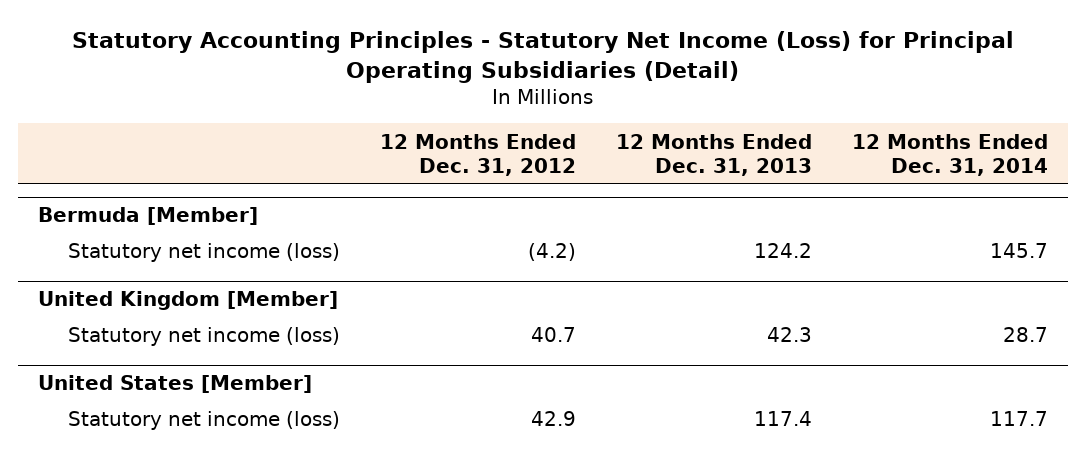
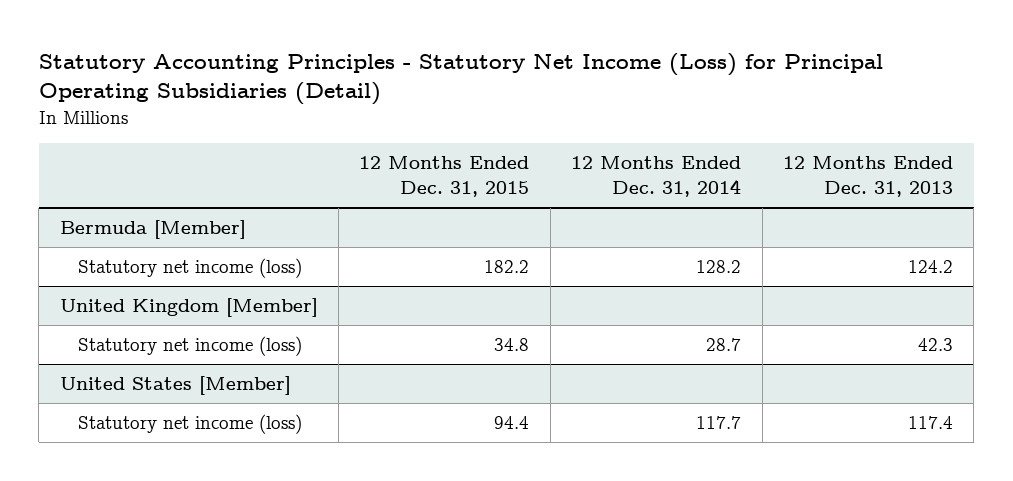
- | 12 Months Ended Dec. 31, 2012 | 12 Months Ended Dec. 31, 2013 | 12 Months Ended Dec. 31, 2014
+ | 12 Months Ended Dec. 31, 2015 | 12 Months Ended Dec. 31, 2014 | 12 Months Ended Dec. 31, 2013
@ Bermuda [Member]
- Statutory net income (loss) | (4.2) | 124.2 | 145.7
+ Statutory net income (loss) | 182.2 | 128.2 | 124.2

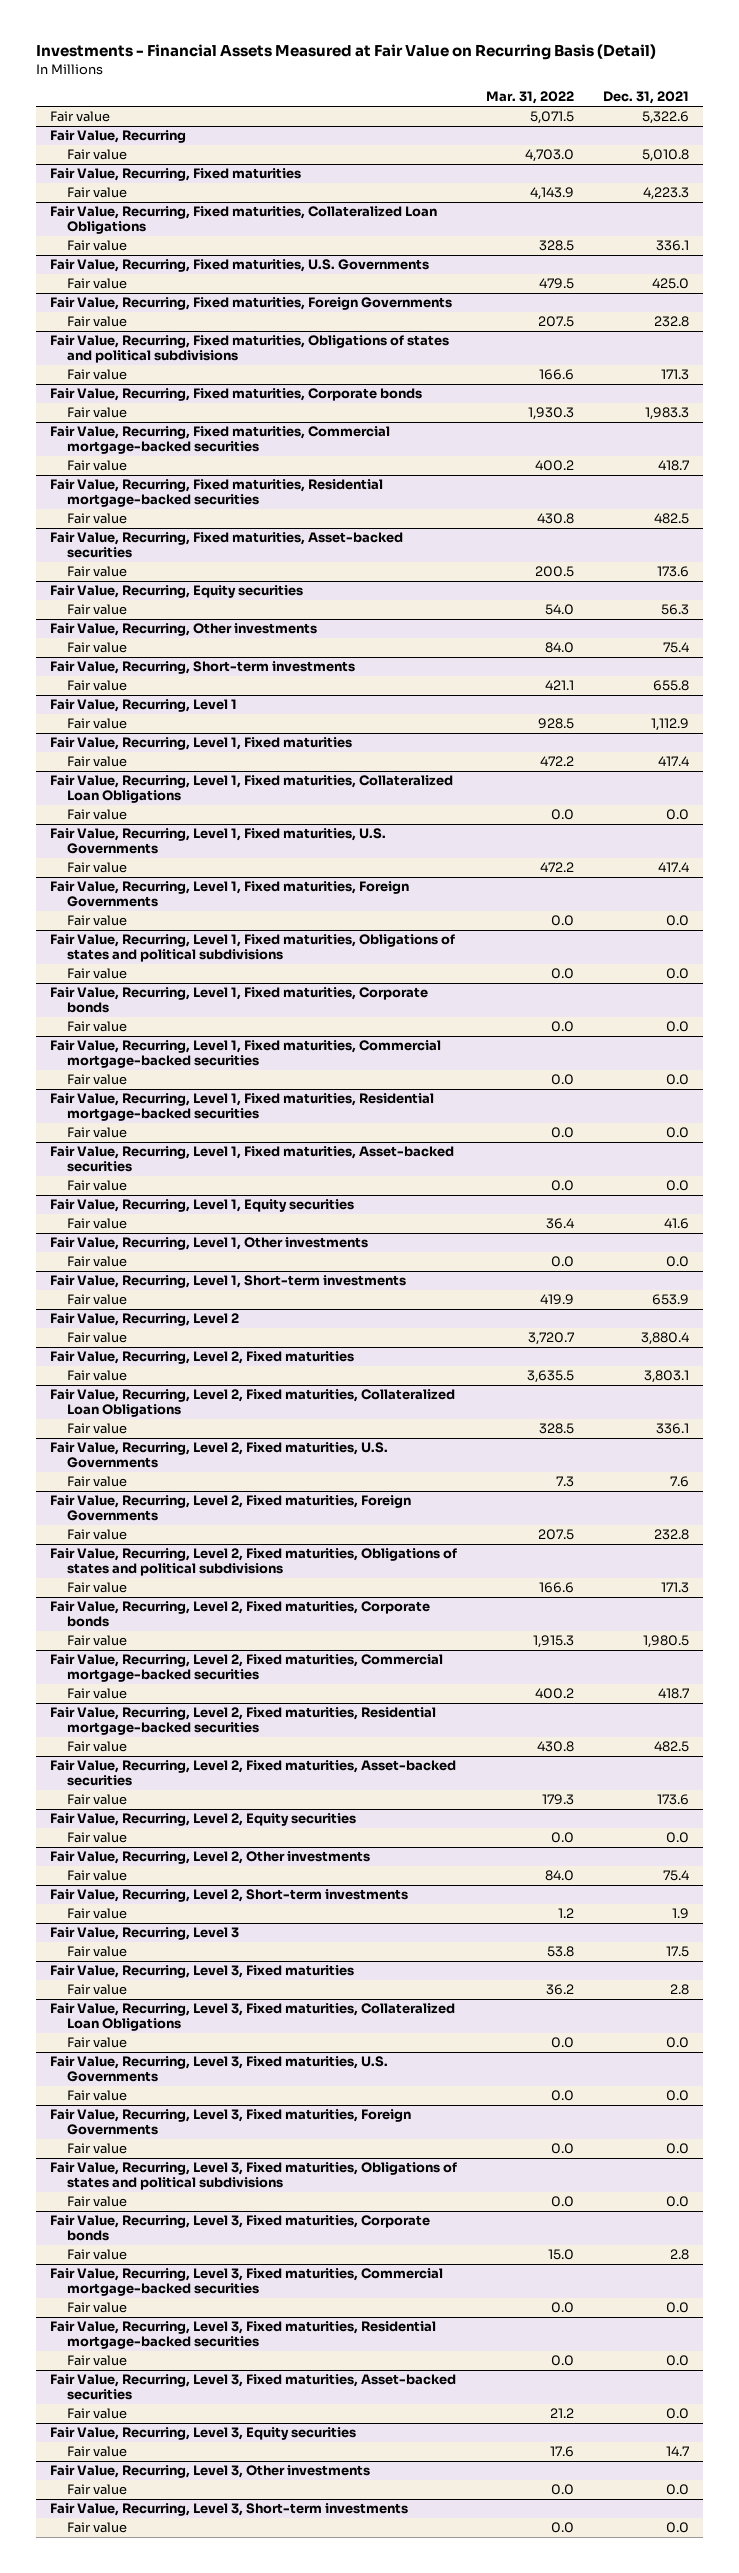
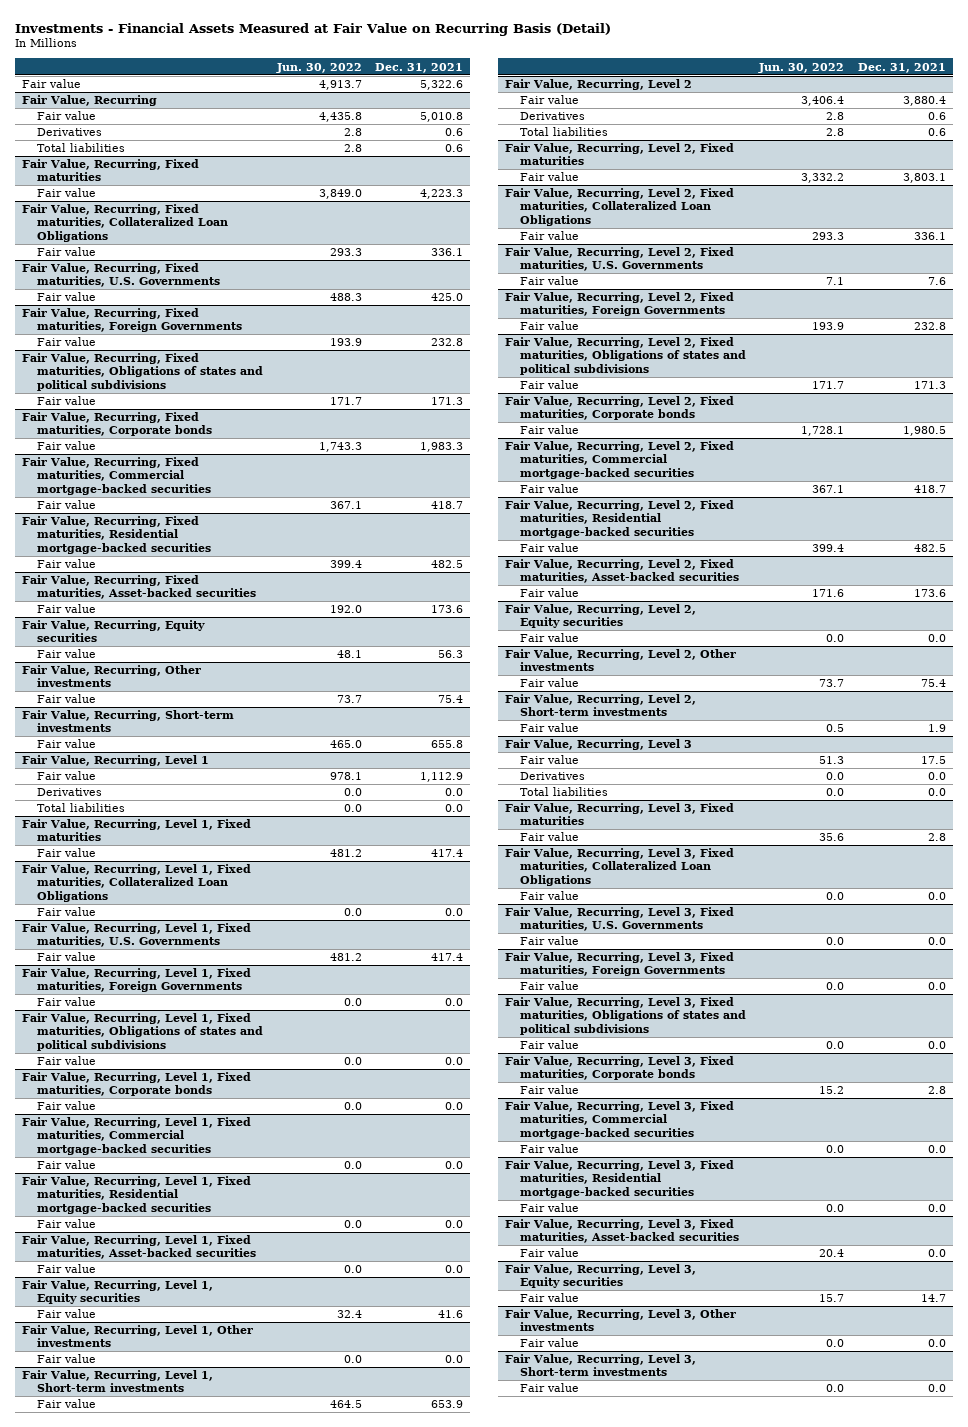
- | Mar. 31, 2022 | Dec. 31, 2021
+ | Jun. 30, 2022 | Dec. 31, 2021
@ Fair Value, Recurring
+ Derivatives | 2.8 | 0.6
+ Total liabilities | 2.8 | 0.6
@ Fair Value, Recurring, Level 1
+ Derivatives | 0.0 | 0.0
+ Total liabilities | 0.0 | 0.0
@ Fair Value, Recurring, Level 2
+ Derivatives | 2.8 | 0.6
+ Total liabilities | 2.8 | 0.6
@ Fair Value, Recurring, Level 3
+ Derivatives | 0.0 | 0.0
+ Total liabilities | 0.0 | 0.0

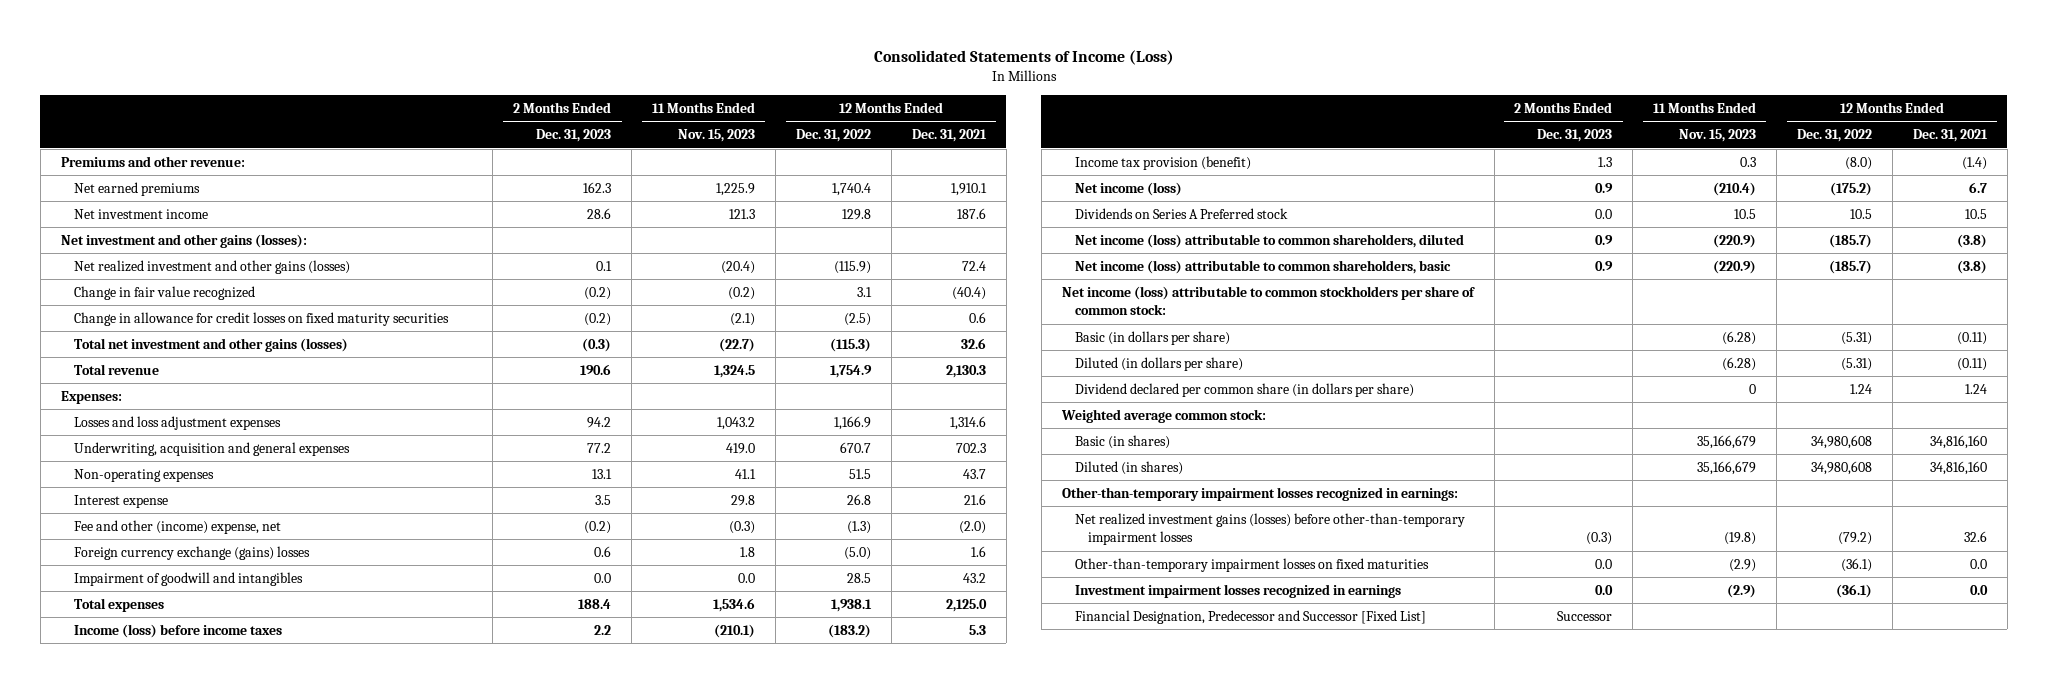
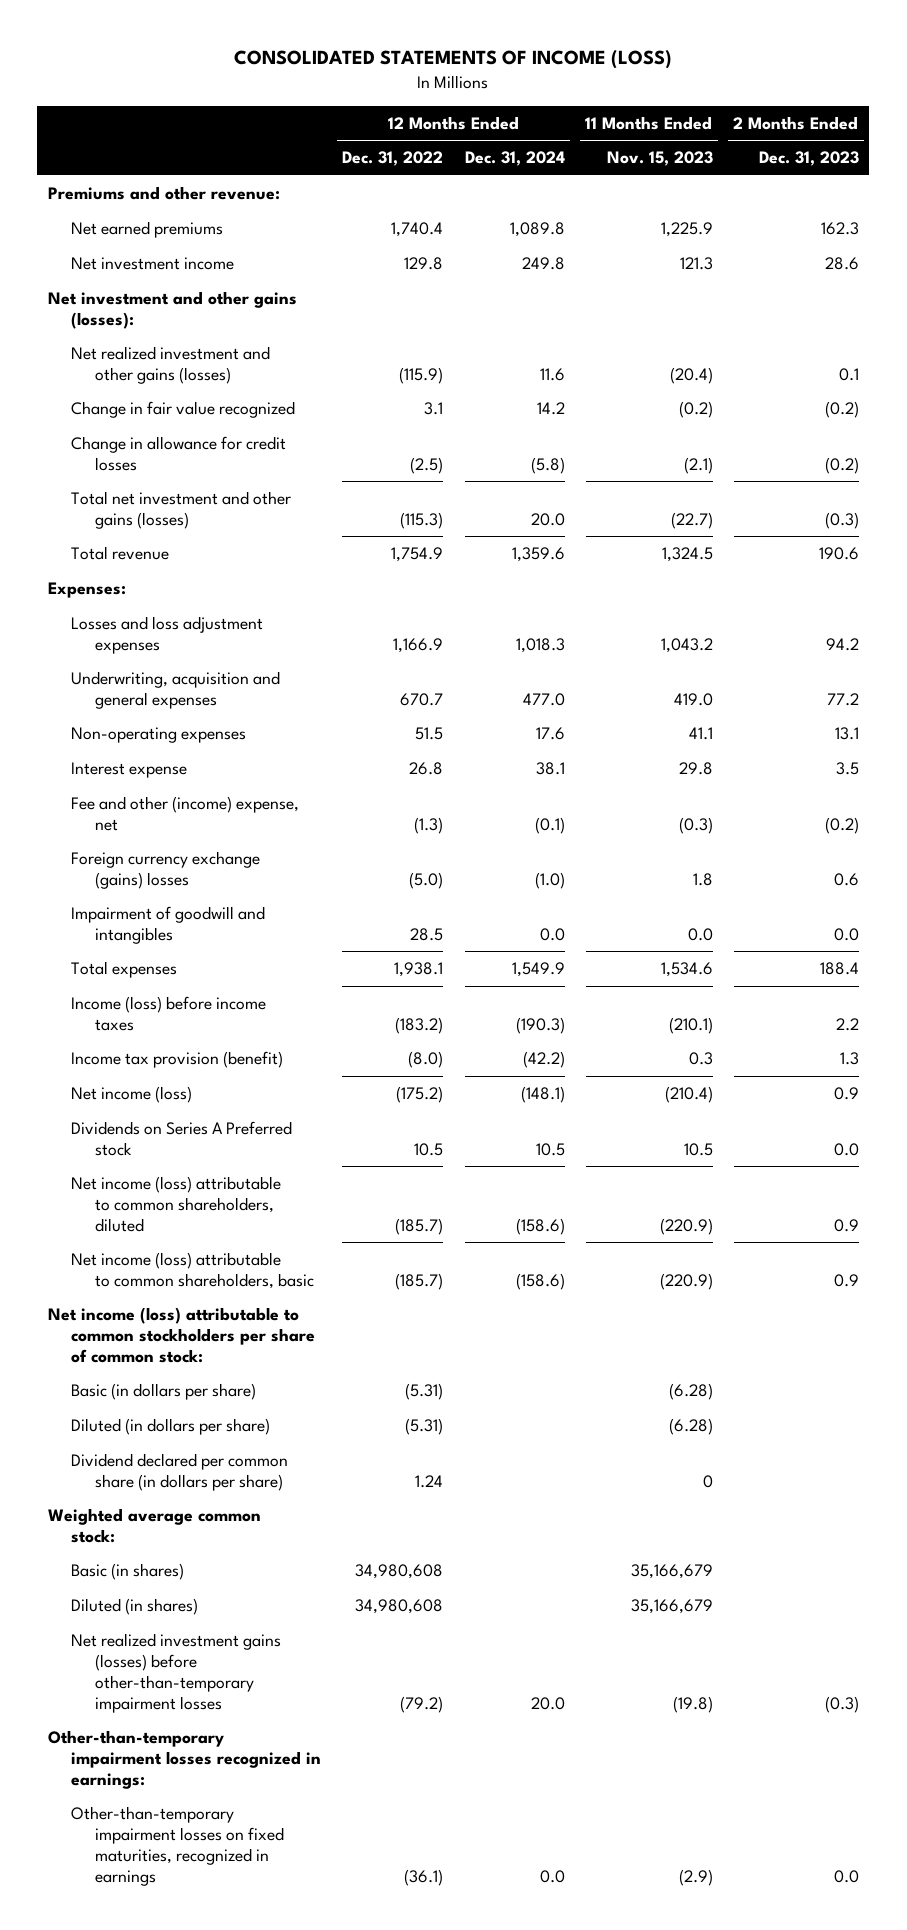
- Consolidated Statements of Income (Loss)
+ CONSOLIDATED STATEMENTS OF INCOME (LOSS)
- | 2 Months Ended Dec. 31, 2023 | 11 Months Ended Nov. 15, 2023 | 12 Months Ended Dec. 31, 2022 | 12 Months Ended Dec. 31, 2021
+ | 12 Months Ended Dec. 31, 2022 | 12 Months Ended Dec. 31, 2024 | 11 Months Ended Nov. 15, 2023 | 2 Months Ended Dec. 31, 2023
- Change in allowance for credit losses on fixed maturity securities | (0.2) | (2.1) | (2.5) | 0.6
+ Change in allowance for credit losses | (2.5) | (5.8) | (2.1) | (0.2)
- Other-than-temporary impairment losses on fixed maturities | 0.0 | (2.9) | (36.1) | 0.0
- Investment impairment losses recognized in earnings | 0.0 | (2.9) | (36.1) | 0.0
- Financial Designation, Predecessor and Successor [Fixed List] | Successor | | |
moved down: Other-than-temporary impairment losses recognized in earnings:
+ Other-than-temporary impairment losses on fixed maturities, recognized in earnings | (36.1) | 0.0 | (2.9) | 0.0

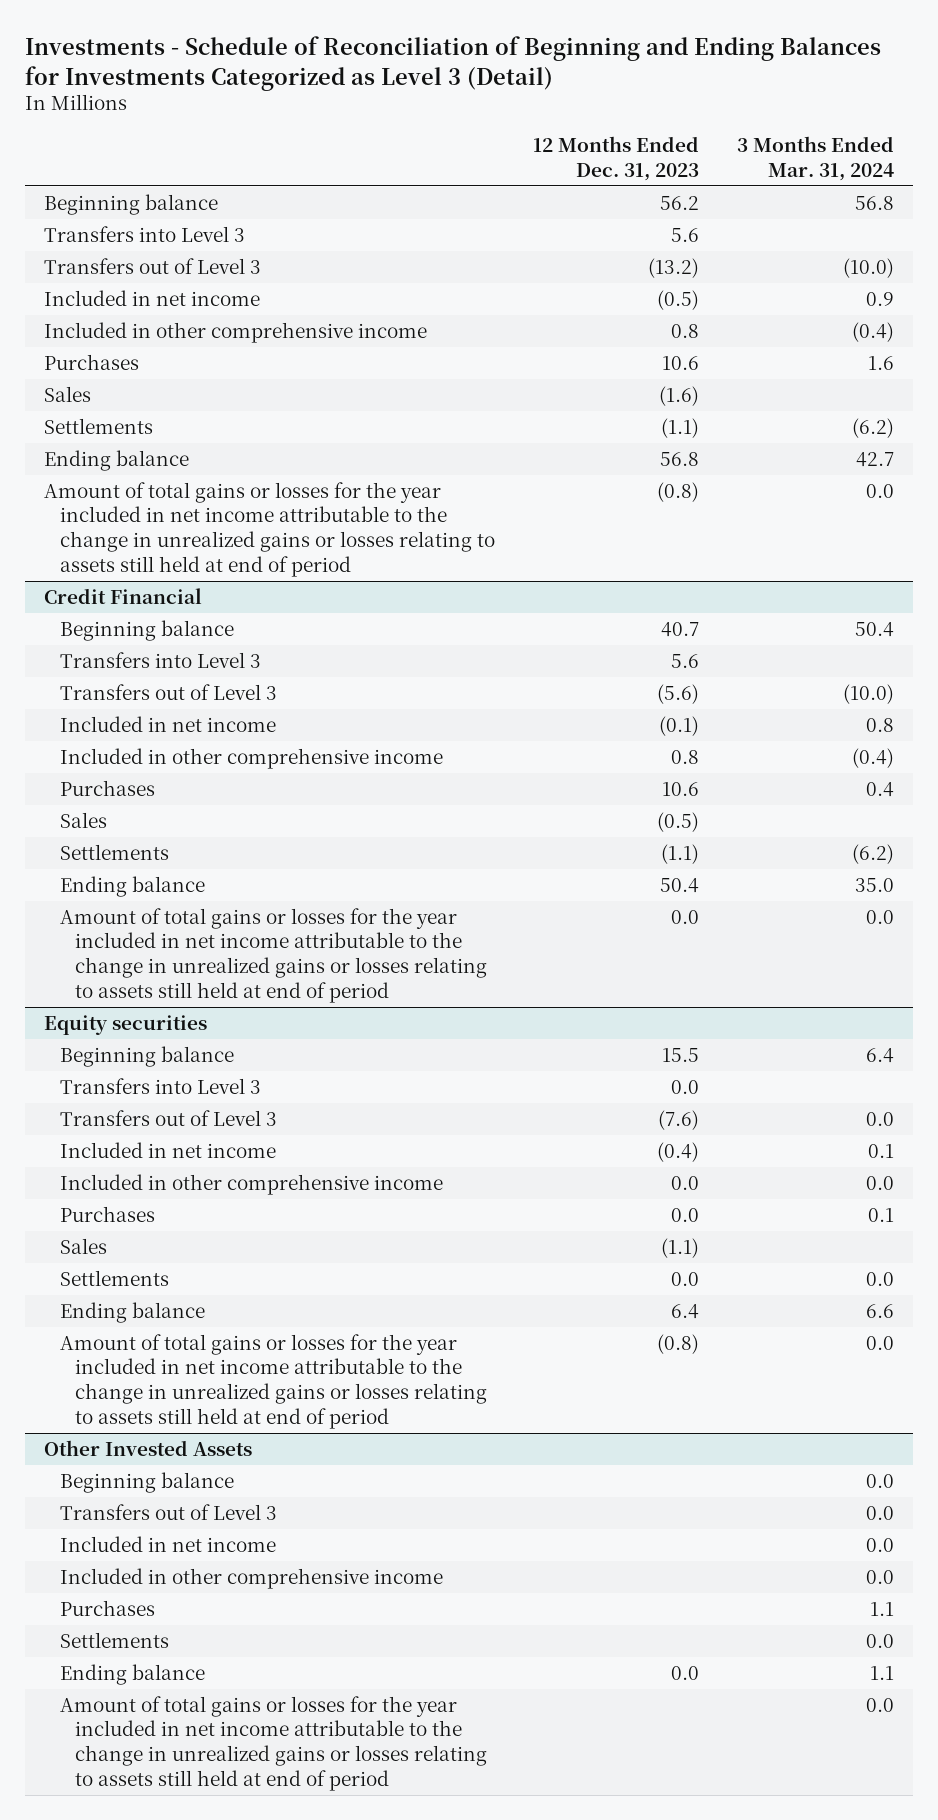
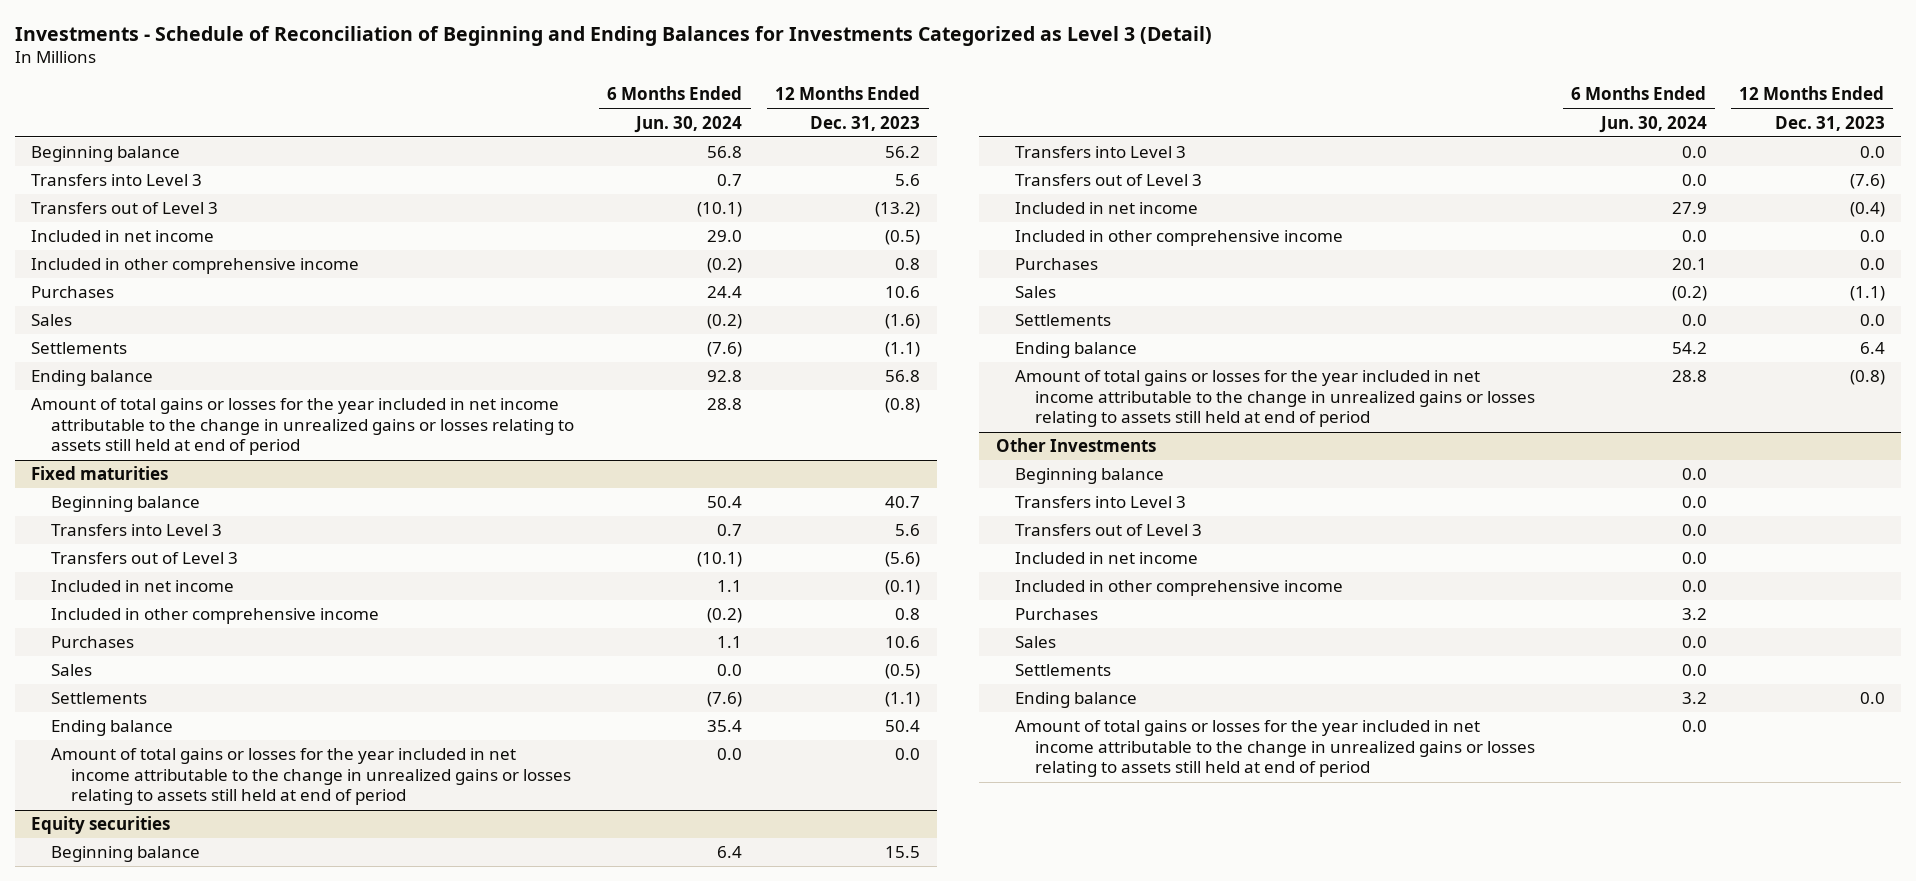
- | 12 Months Ended Dec. 31, 2023 | 3 Months Ended Mar. 31, 2024
+ | 6 Months Ended Jun. 30, 2024 | 12 Months Ended Dec. 31, 2023
- Credit Financial
+ Fixed maturities
- Other Invested Assets
+ Other Investments
+ Transfers into Level 3 | 0.0 |
+ Sales | 0.0 |

